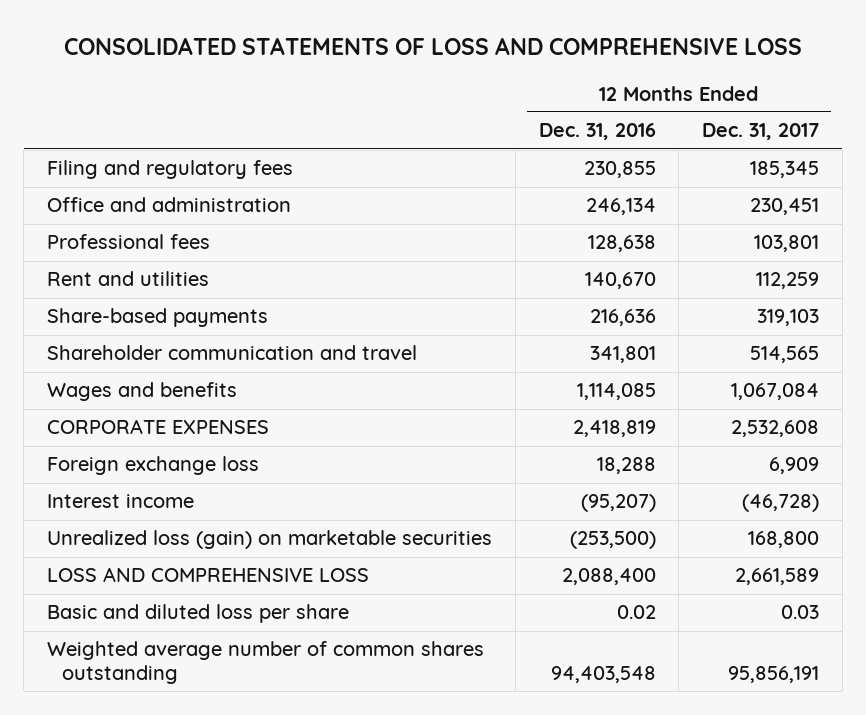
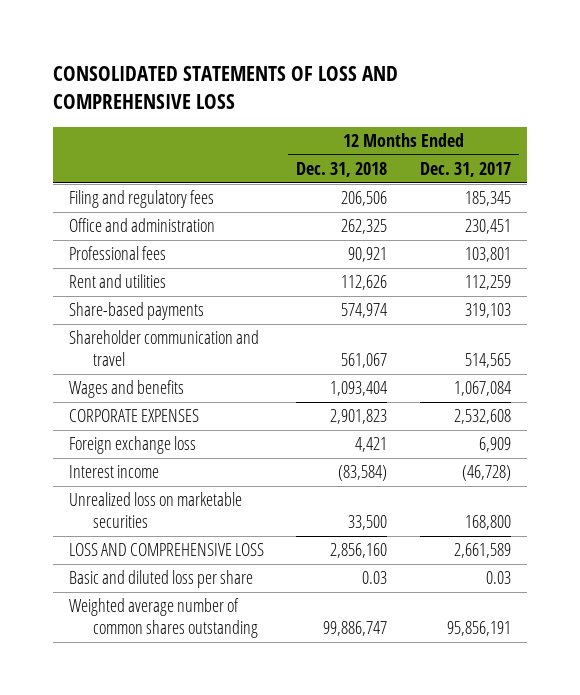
- | 12 Months Ended Dec. 31, 2016 | 12 Months Ended Dec. 31, 2017
+ | 12 Months Ended Dec. 31, 2018 | 12 Months Ended Dec. 31, 2017
- Unrealized loss (gain) on marketable securities | (253,500) | 168,800
+ Unrealized loss on marketable securities | 33,500 | 168,800

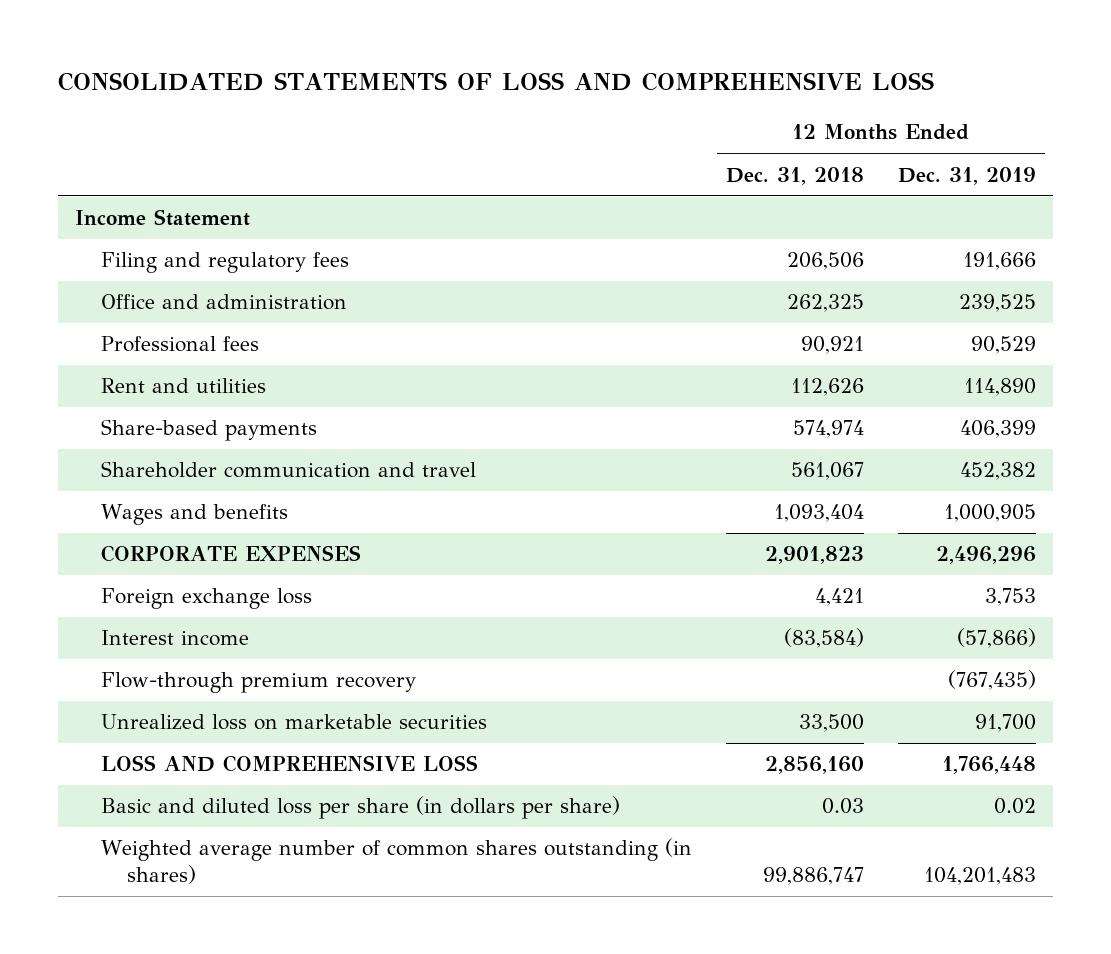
- | 12 Months Ended Dec. 31, 2018 | 12 Months Ended Dec. 31, 2017
+ | 12 Months Ended Dec. 31, 2018 | 12 Months Ended Dec. 31, 2019
+ Income Statement
+ Flow-through premium recovery | | (767,435)
- Basic and diluted loss per share | 0.03 | 0.03
- Weighted average number of common shares outstanding | 99,886,747 | 95,856,191
+ Basic and diluted loss per share (in dollars per share) | 0.03 | 0.02
+ Weighted average number of common shares outstanding (in shares) | 99,886,747 | 104,201,483

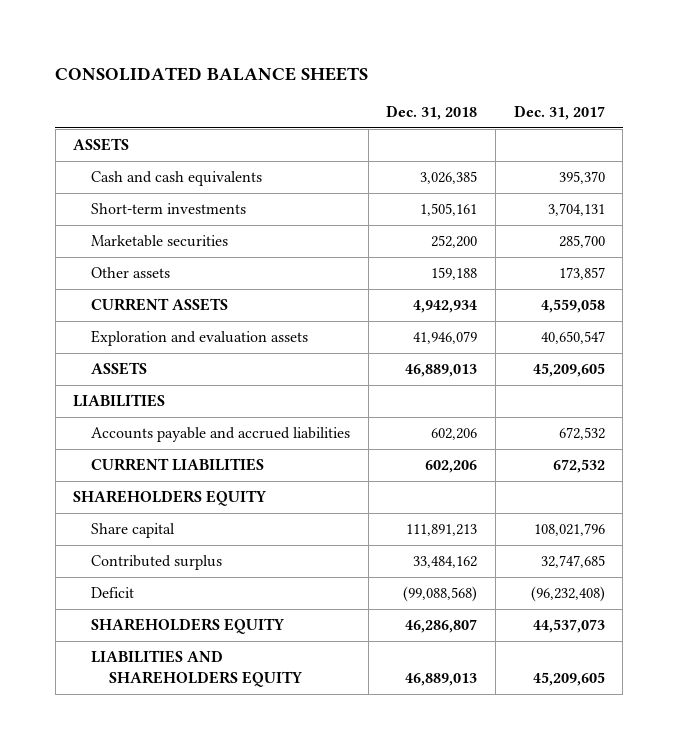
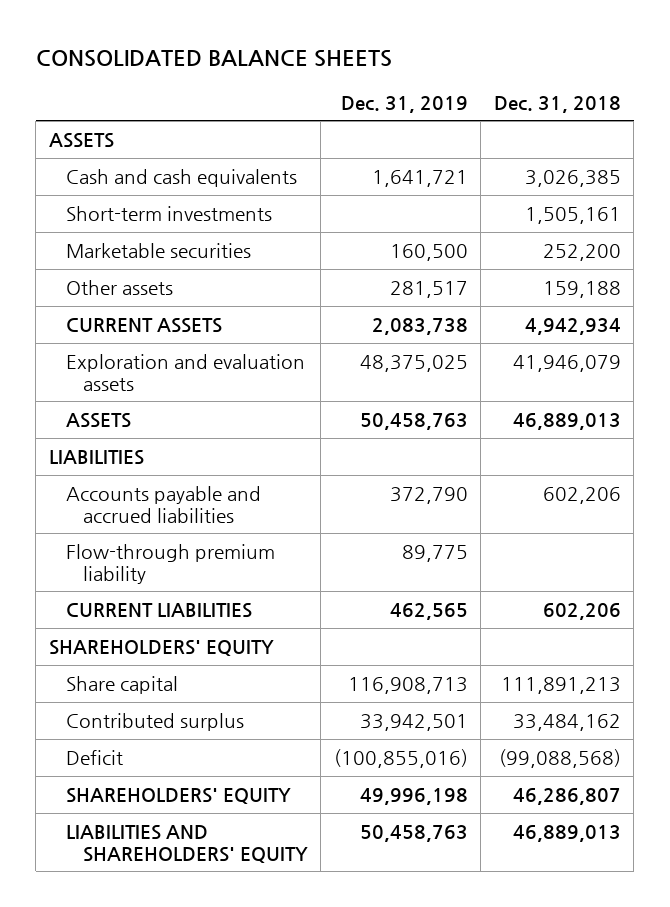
- | Dec. 31, 2018 | Dec. 31, 2017
+ | Dec. 31, 2019 | Dec. 31, 2018
+ Flow-through premium liability | 89,775 |
- SHAREHOLDERS EQUITY
+ SHAREHOLDERS' EQUITY
- SHAREHOLDERS EQUITY | 46,286,807 | 44,537,073
- LIABILITIES AND SHAREHOLDERS EQUITY | 46,889,013 | 45,209,605
+ SHAREHOLDERS' EQUITY | 49,996,198 | 46,286,807
+ LIABILITIES AND SHAREHOLDERS' EQUITY | 50,458,763 | 46,889,013

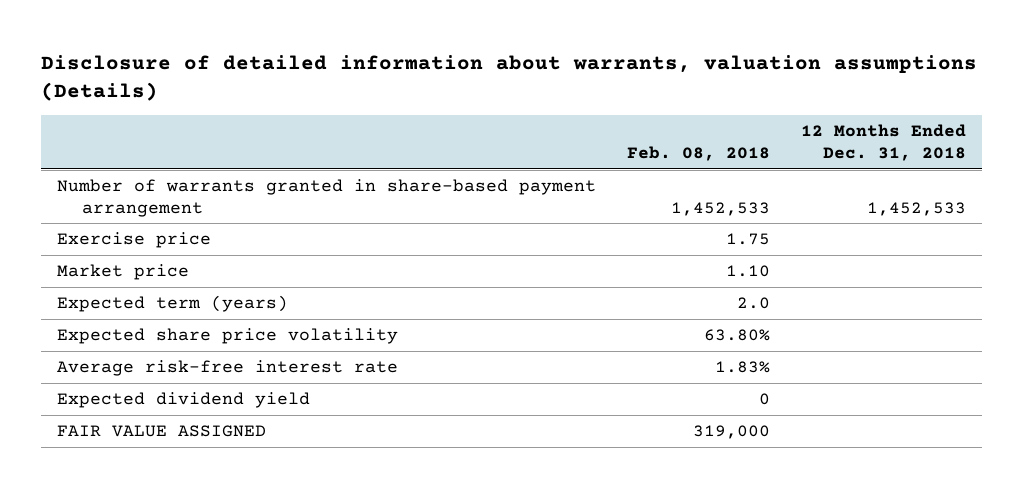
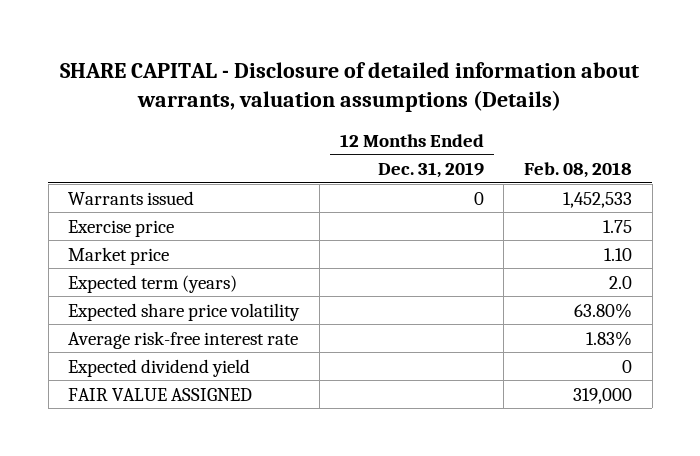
- Disclosure of detailed information about warrants, valuation assumptions (Details)
+ SHARE CAPITAL - Disclosure of detailed information about warrants, valuation assumptions (Details)
- | Feb. 08, 2018 | 12 Months Ended Dec. 31, 2018
+ | 12 Months Ended Dec. 31, 2019 | Feb. 08, 2018
- Number of warrants granted in share-based payment arrangement | 1,452,533 | 1,452,533
+ Warrants issued | 0 | 1,452,533

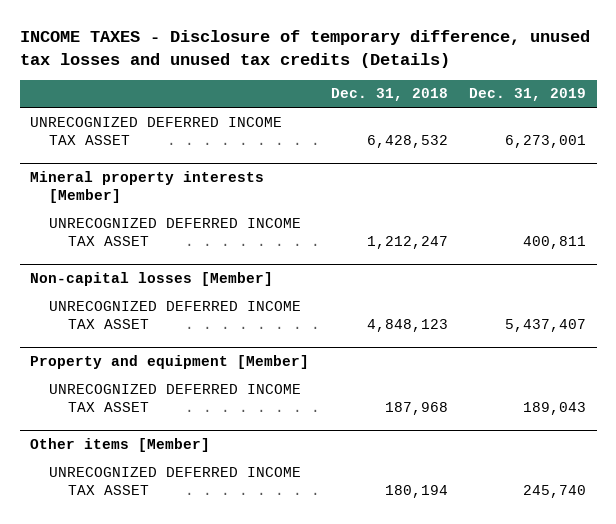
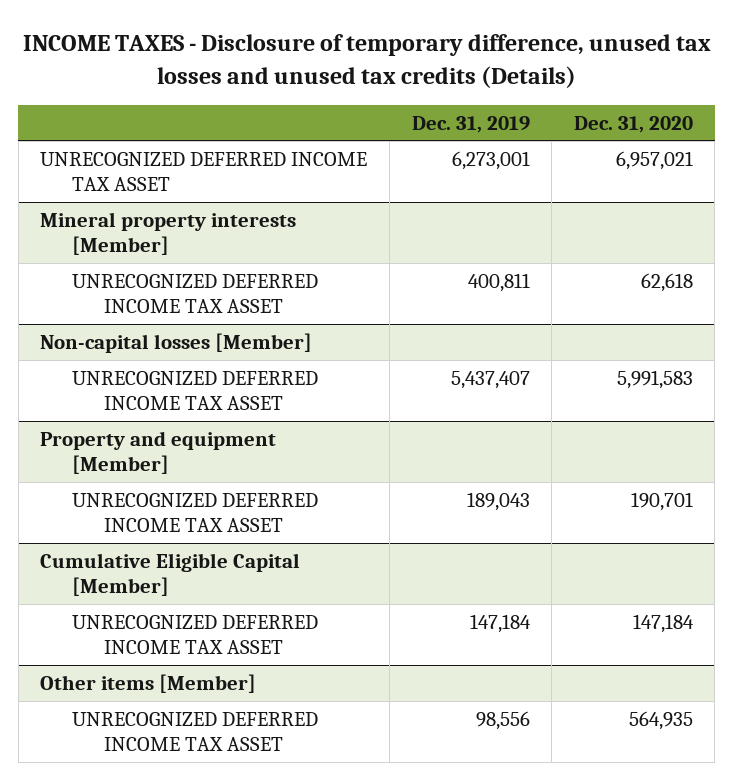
- | Dec. 31, 2018 | Dec. 31, 2019
+ | Dec. 31, 2019 | Dec. 31, 2020
+ Cumulative Eligible Capital [Member]
+ UNRECOGNIZED DEFERRED INCOME TAX ASSET | 147,184 | 147,184
@ Other items [Member]
- UNRECOGNIZED DEFERRED INCOME TAX ASSET | 180,194 | 245,740
+ UNRECOGNIZED DEFERRED INCOME TAX ASSET | 98,556 | 564,935

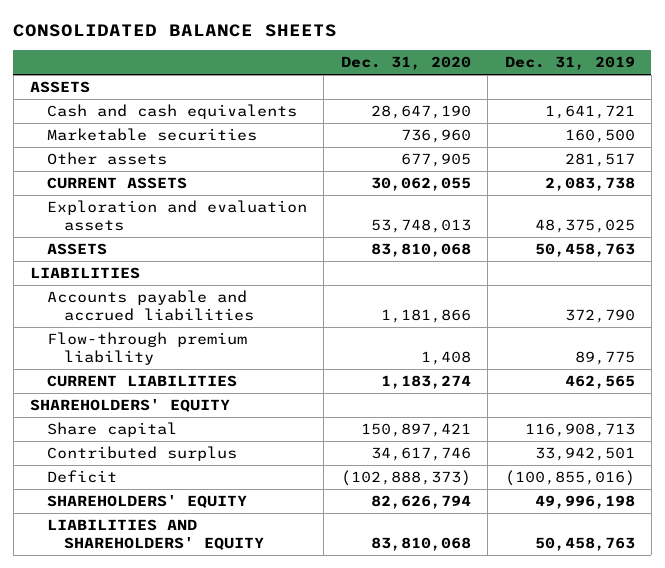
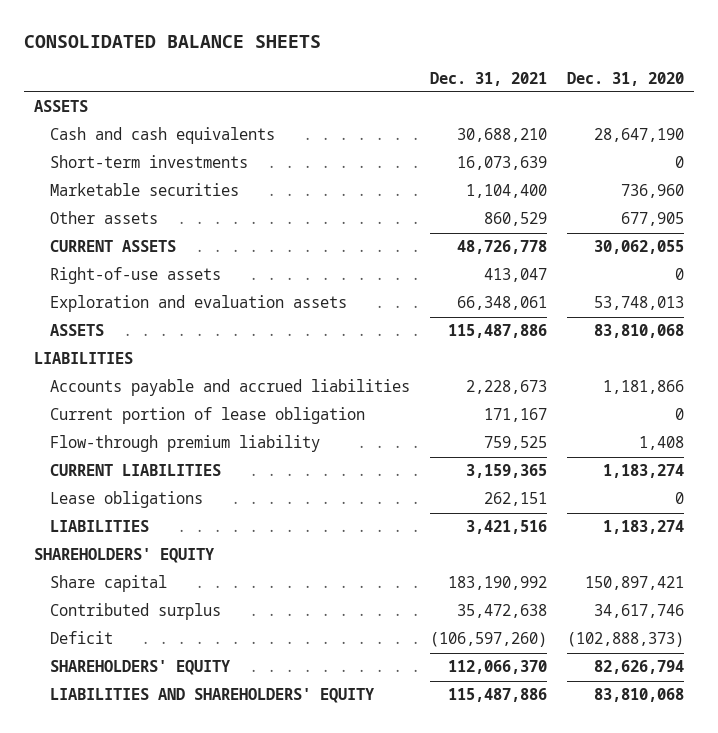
- | Dec. 31, 2020 | Dec. 31, 2019
+ | Dec. 31, 2021 | Dec. 31, 2020
+ Short-term investments | 16,073,639 | 0
+ Right-of-use assets | 413,047 | 0
+ Current portion of lease obligation | 171,167 | 0
+ Lease obligations | 262,151 | 0
+ LIABILITIES | 3,421,516 | 1,183,274

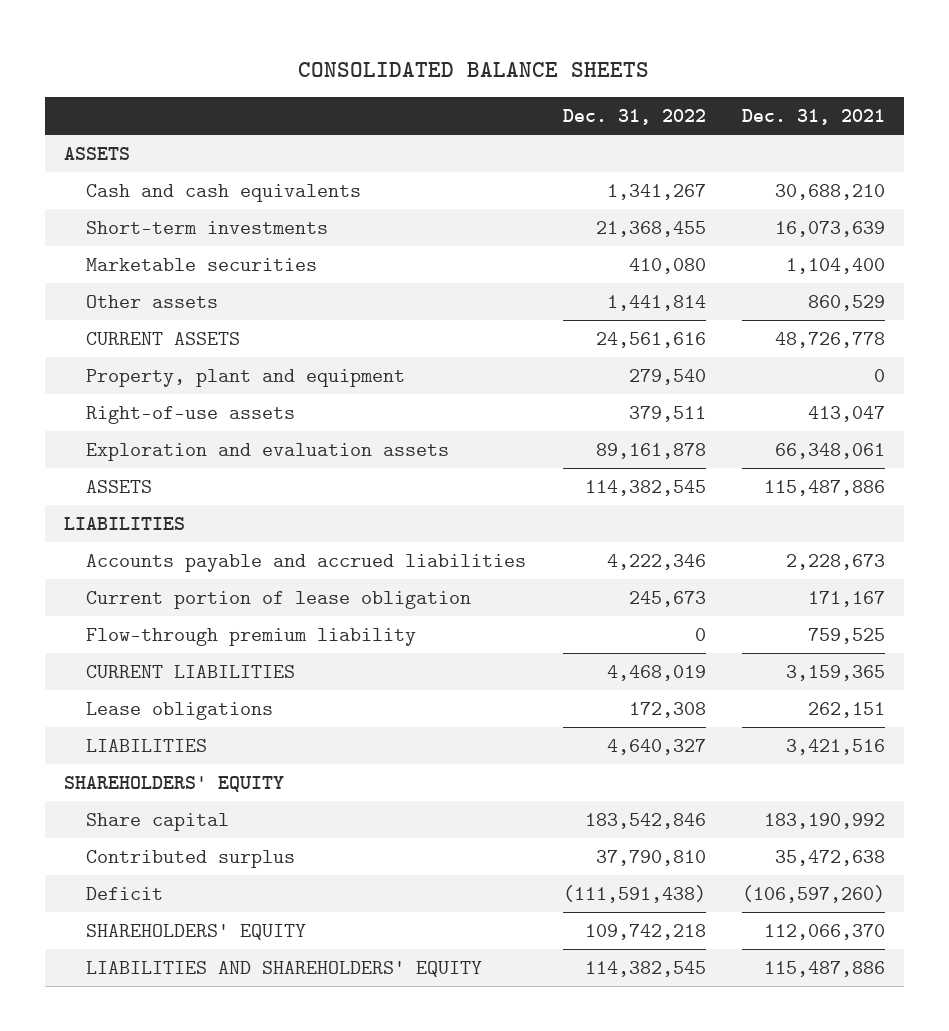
- | Dec. 31, 2021 | Dec. 31, 2020
+ | Dec. 31, 2022 | Dec. 31, 2021
+ Property, plant and equipment | 279,540 | 0

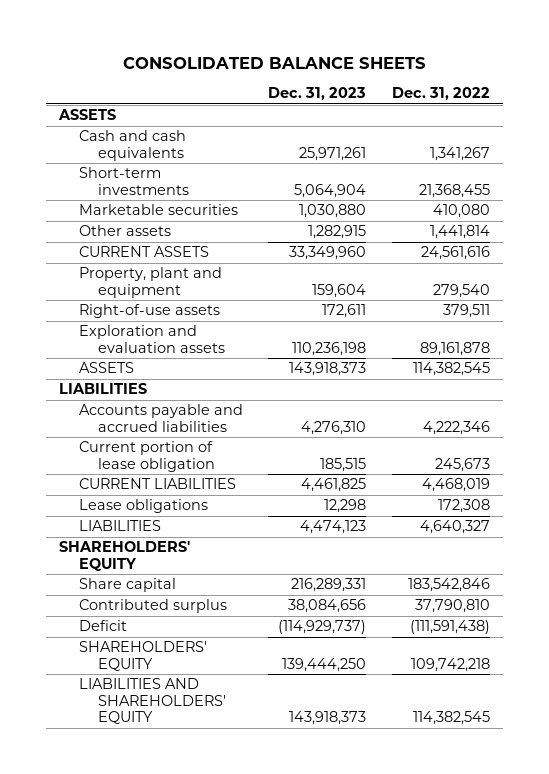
- | Dec. 31, 2022 | Dec. 31, 2021
+ | Dec. 31, 2023 | Dec. 31, 2022
- Flow-through premium liability | 0 | 759,525

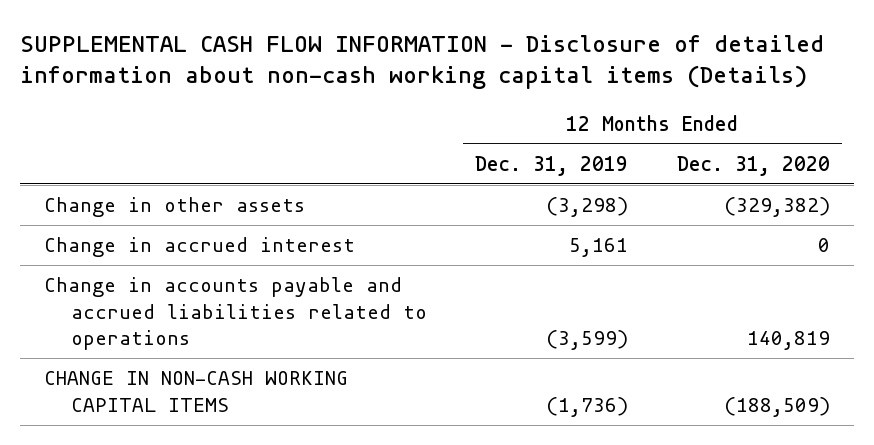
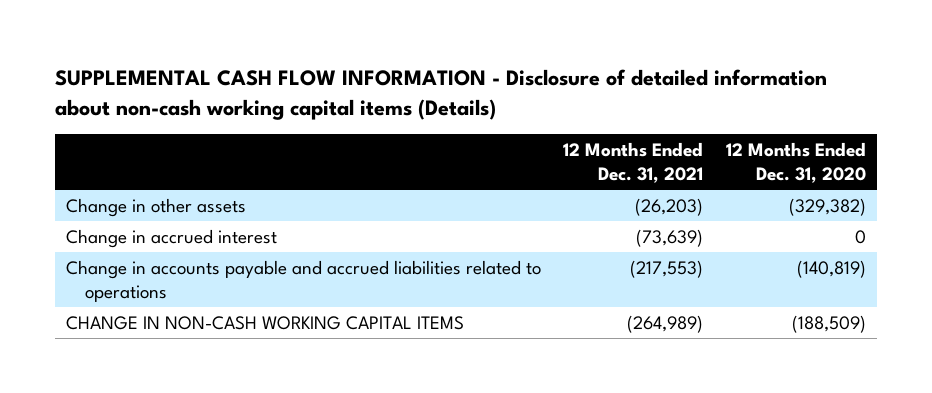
- | 12 Months Ended Dec. 31, 2019 | 12 Months Ended Dec. 31, 2020
+ | 12 Months Ended Dec. 31, 2021 | 12 Months Ended Dec. 31, 2020
- Change in accounts payable and accrued liabilities related to operations | (3,599) | 140,819
+ Change in accounts payable and accrued liabilities related to operations | (217,553) | (140,819)

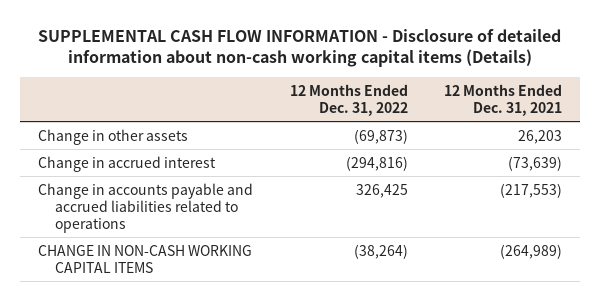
- | 12 Months Ended Dec. 31, 2021 | 12 Months Ended Dec. 31, 2020
+ | 12 Months Ended Dec. 31, 2022 | 12 Months Ended Dec. 31, 2021
- Change in other assets | (26,203) | (329,382)
+ Change in other assets | (69,873) | 26,203

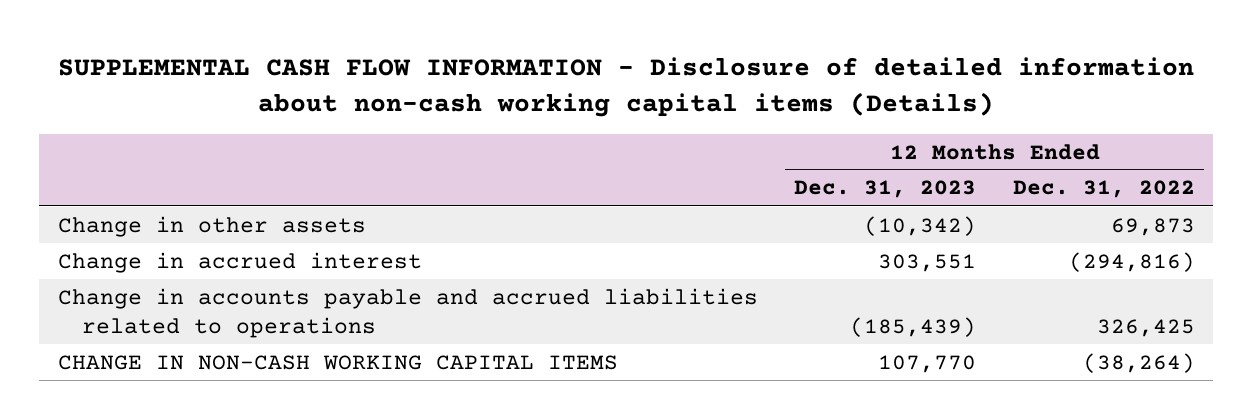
- | 12 Months Ended Dec. 31, 2022 | 12 Months Ended Dec. 31, 2021
+ | 12 Months Ended Dec. 31, 2023 | 12 Months Ended Dec. 31, 2022
- Change in other assets | (69,873) | 26,203
+ Change in other assets | (10,342) | 69,873

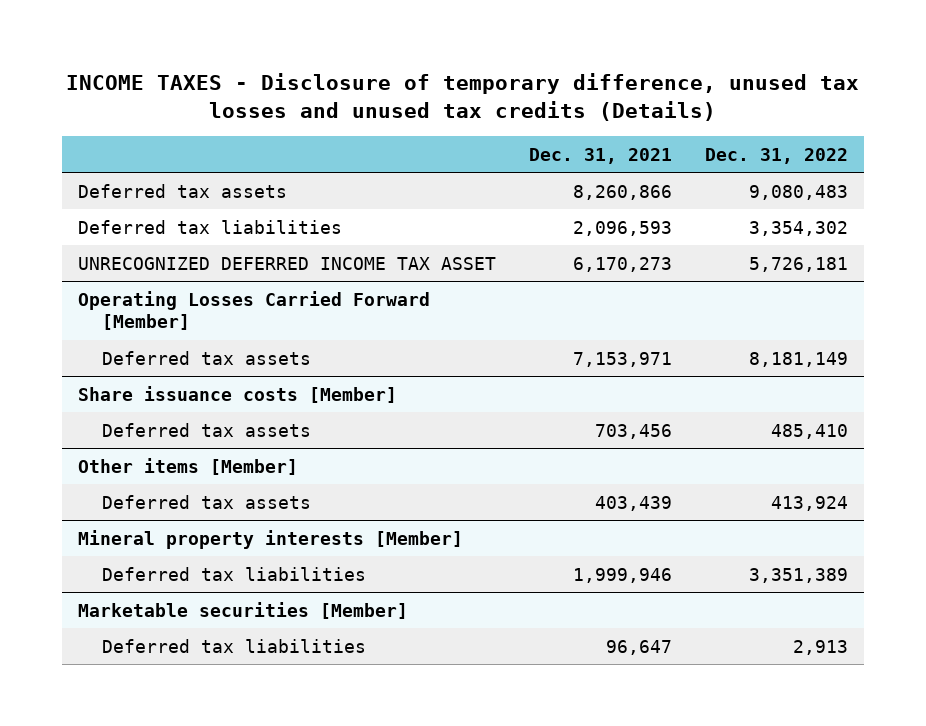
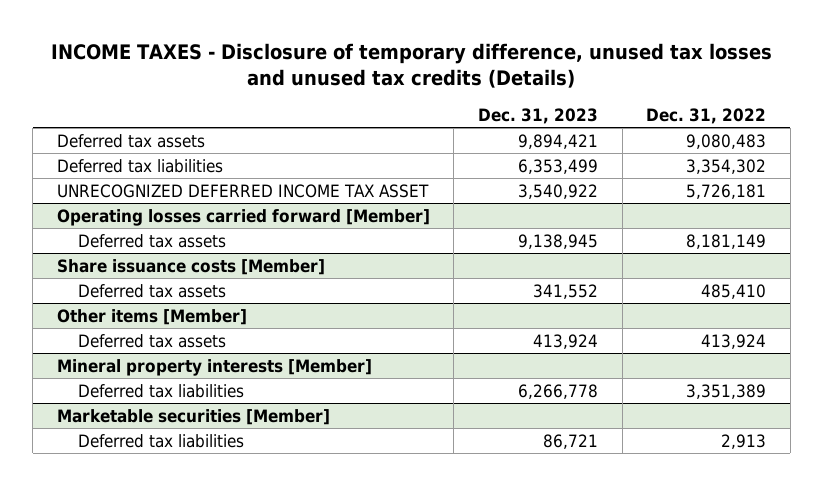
- | Dec. 31, 2021 | Dec. 31, 2022
+ | Dec. 31, 2023 | Dec. 31, 2022
- Operating Losses Carried Forward [Member]
+ Operating losses carried forward [Member]

